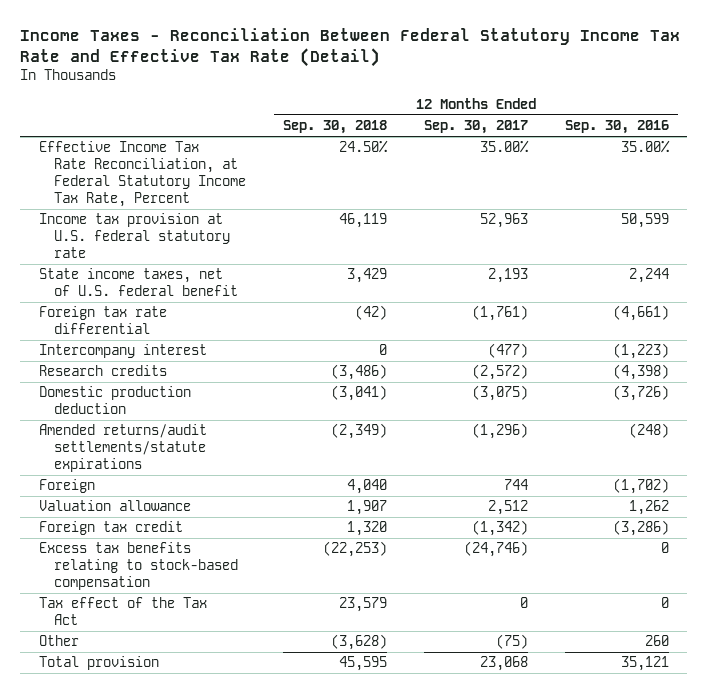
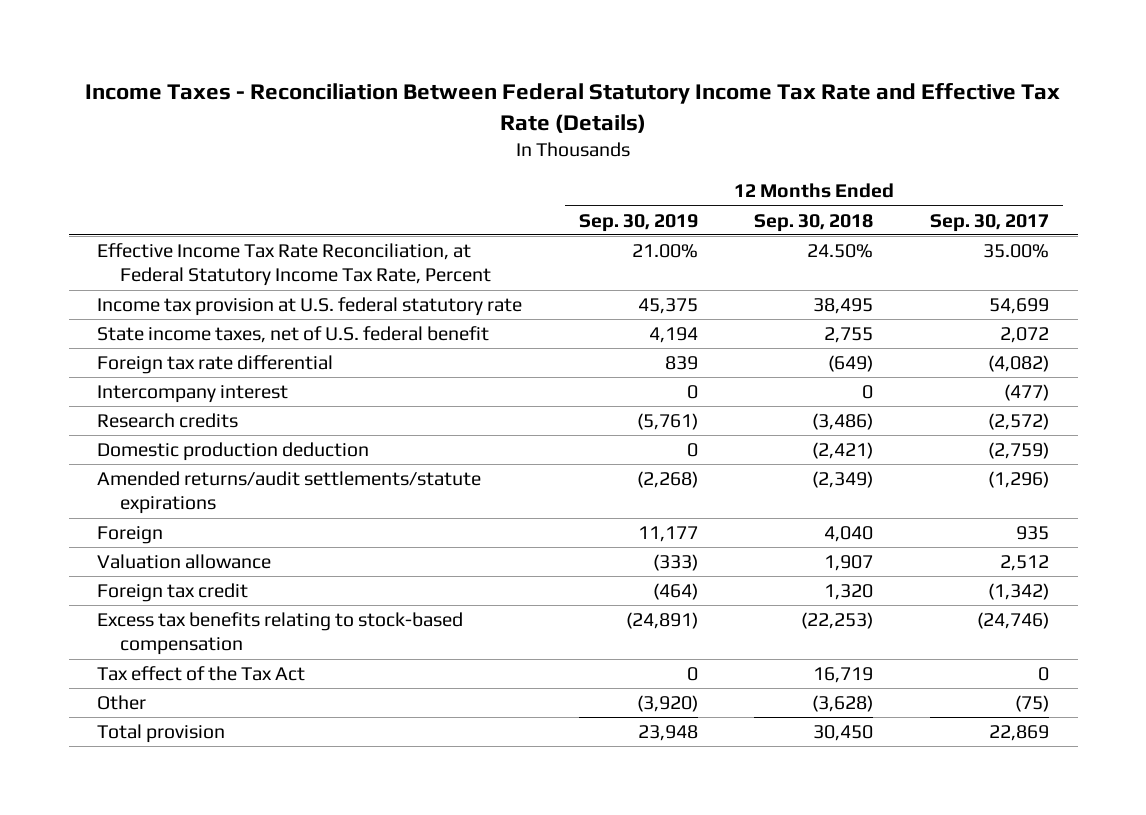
- Income Taxes - Reconciliation Between Federal Statutory Income Tax Rate and Effective Tax Rate (Detail)
+ Income Taxes - Reconciliation Between Federal Statutory Income Tax Rate and Effective Tax Rate (Details)
- | 12 Months Ended Sep. 30, 2018 | 12 Months Ended Sep. 30, 2017 | 12 Months Ended Sep. 30, 2016
+ | 12 Months Ended Sep. 30, 2019 | 12 Months Ended Sep. 30, 2018 | 12 Months Ended Sep. 30, 2017
- Income tax provision at U.S. federal statutory rate | 46,119 | 52,963 | 50,599
- State income taxes, net of U.S. federal benefit | 3,429 | 2,193 | 2,244
- Foreign tax rate differential | (42) | (1,761) | (4,661)
+ Income tax provision at U.S. federal statutory rate | 45,375 | 38,495 | 54,699
+ State income taxes, net of U.S. federal benefit | 4,194 | 2,755 | 2,072
+ Foreign tax rate differential | 839 | (649) | (4,082)
- Domestic production deduction | (3,041) | (3,075) | (3,726)
+ Domestic production deduction | 0 | (2,421) | (2,759)
- Foreign | 4,040 | 744 | (1,702)
+ Foreign | 11,177 | 4,040 | 935
- Tax effect of the Tax Act | 23,579 | 0 | 0
+ Tax effect of the Tax Act | 0 | 16,719 | 0
- Total provision | 45,595 | 23,068 | 35,121
+ Total provision | 23,948 | 30,450 | 22,869

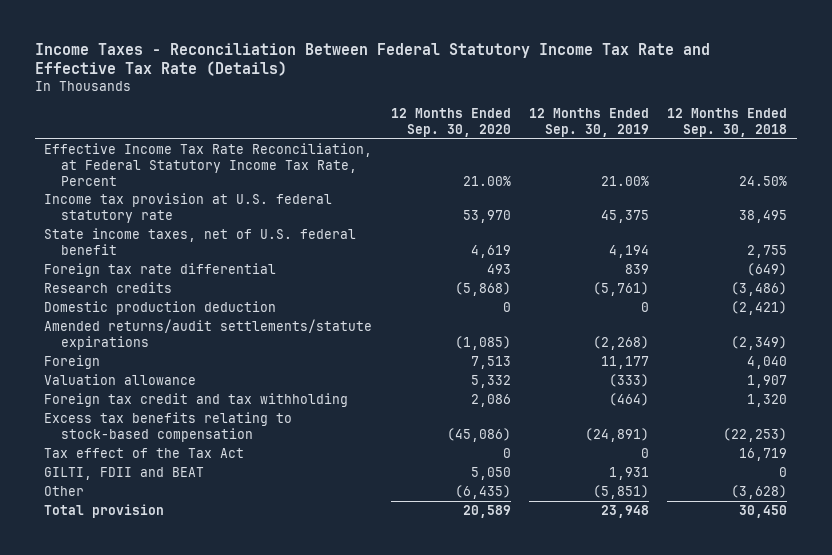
- | 12 Months Ended Sep. 30, 2019 | 12 Months Ended Sep. 30, 2018 | 12 Months Ended Sep. 30, 2017
+ | 12 Months Ended Sep. 30, 2020 | 12 Months Ended Sep. 30, 2019 | 12 Months Ended Sep. 30, 2018
- Intercompany interest | 0 | 0 | (477)
- Foreign tax credit | (464) | 1,320 | (1,342)
+ Foreign tax credit and tax withholding | 2,086 | (464) | 1,320
- Other | (3,920) | (3,628) | (75)
+ GILTI, FDII and BEAT | 5,050 | 1,931 | 0
+ Other | (6,435) | (5,851) | (3,628)

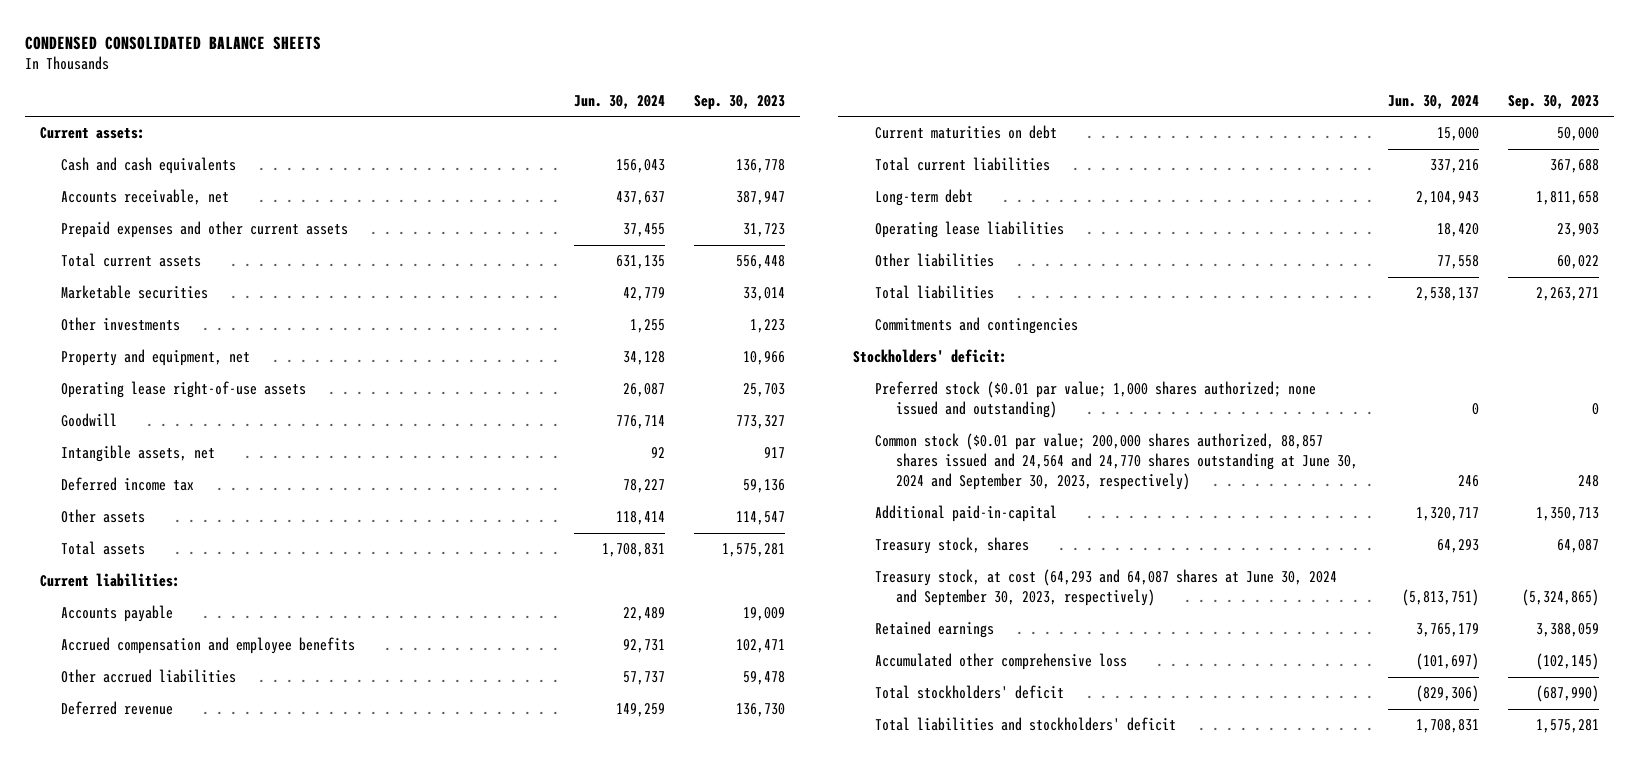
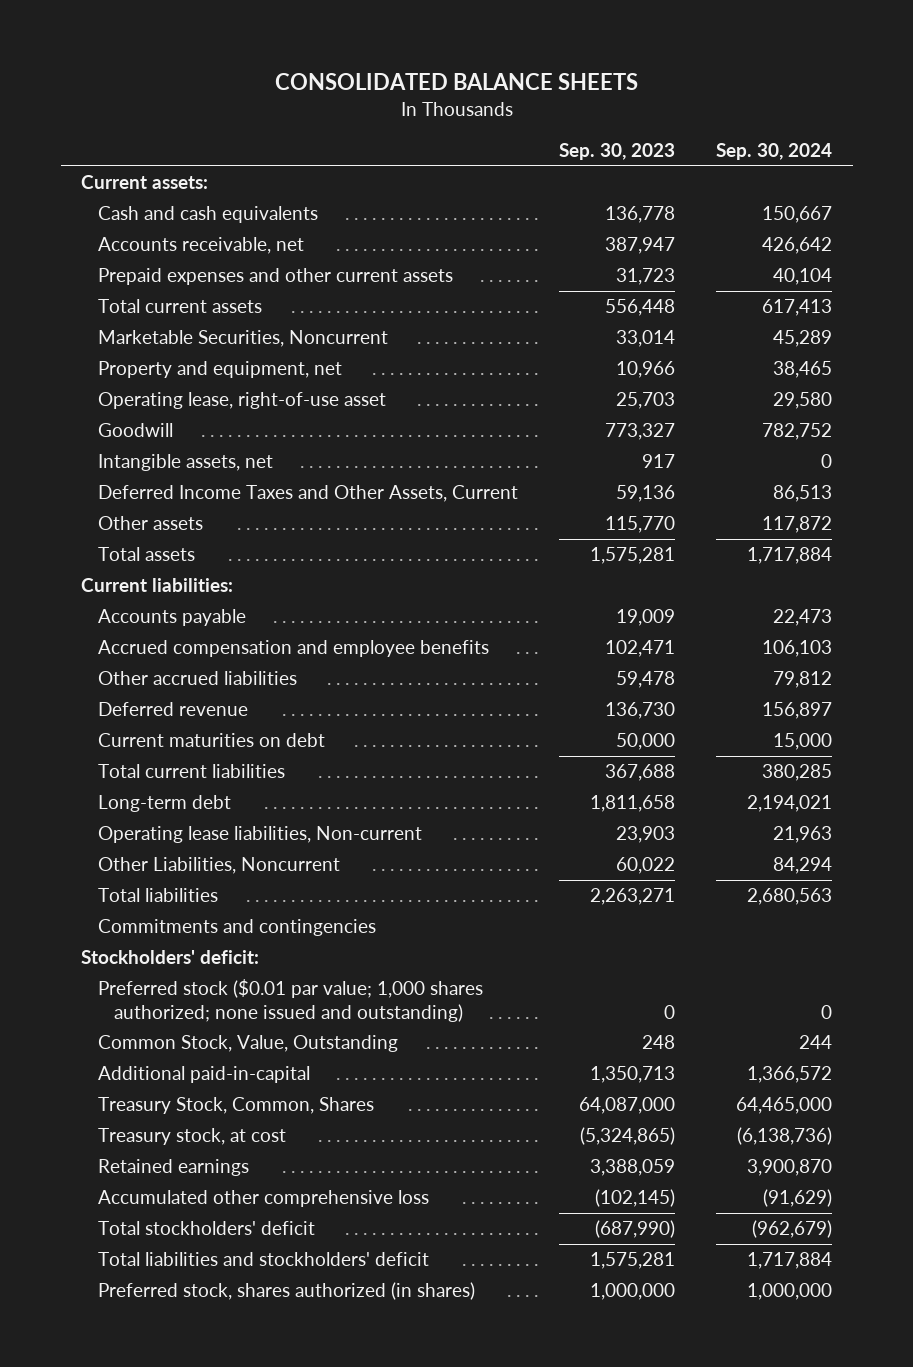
- CONDENSED CONSOLIDATED BALANCE SHEETS
+ CONSOLIDATED BALANCE SHEETS
- | Jun. 30, 2024 | Sep. 30, 2023
+ | Sep. 30, 2023 | Sep. 30, 2024
- Marketable securities | 42,779 | 33,014
- Other investments | 1,255 | 1,223
+ Marketable Securities, Noncurrent | 33,014 | 45,289
- Operating lease right-of-use assets | 26,087 | 25,703
+ Operating lease, right-of-use asset | 25,703 | 29,580
- Deferred income tax | 78,227 | 59,136
- Other assets | 118,414 | 114,547
+ Deferred Income Taxes and Other Assets, Current | 59,136 | 86,513
+ Other assets | 115,770 | 117,872
- Operating lease liabilities | 18,420 | 23,903
- Other liabilities | 77,558 | 60,022
+ Operating lease liabilities, Non-current | 23,903 | 21,963
+ Other Liabilities, Noncurrent | 60,022 | 84,294
- Common stock ($0.01 par value; 200,000 shares authorized, 88,857 shares issued and 24,564 and 24,770 shares outstanding at June 30, 2024 and September 30, 2023, respectively) | 246 | 248
+ Common Stock, Value, Outstanding | 248 | 244
- Treasury stock, shares | 64,293 | 64,087
- Treasury stock, at cost (64,293 and 64,087 shares at June 30, 2024 and September 30, 2023, respectively) | (5,813,751) | (5,324,865)
+ Treasury Stock, Common, Shares | 64,087,000 | 64,465,000
+ Treasury stock, at cost | (5,324,865) | (6,138,736)
+ Preferred stock, shares authorized (in shares) | 1,000,000 | 1,000,000

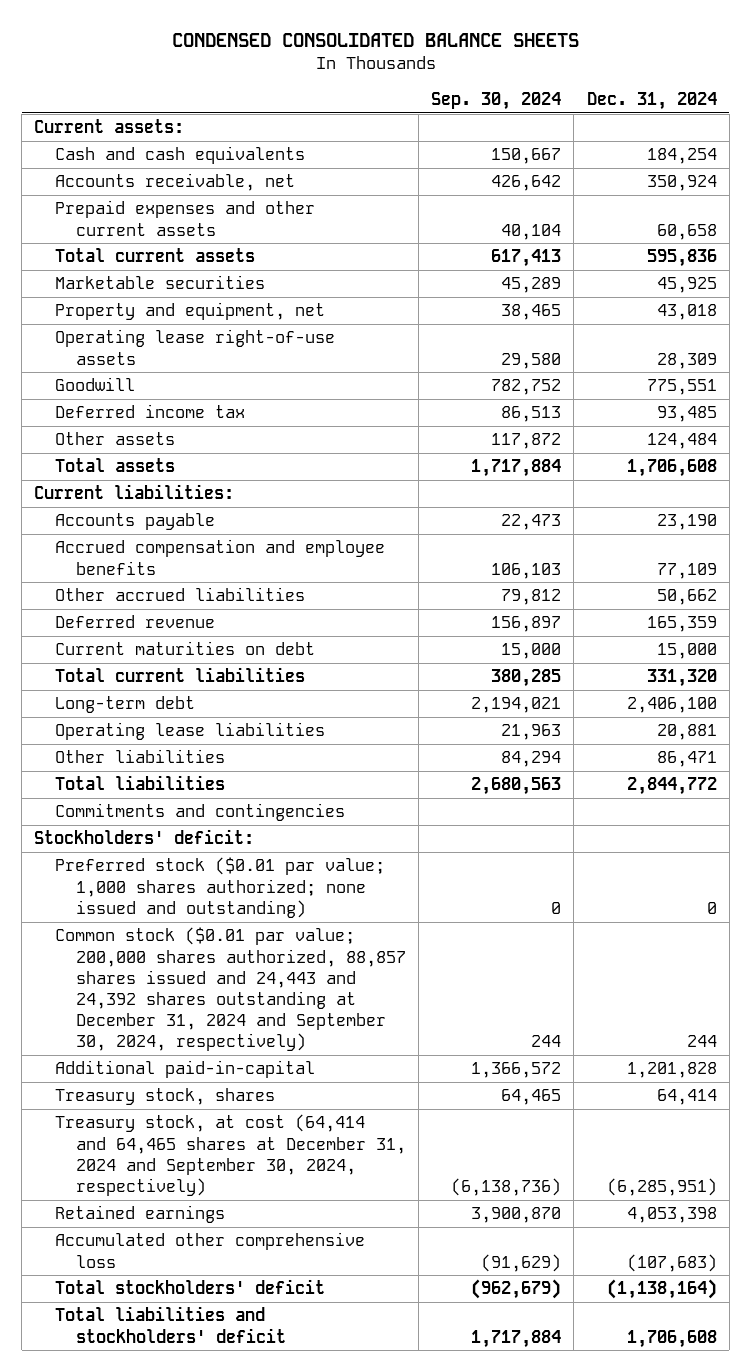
- CONSOLIDATED BALANCE SHEETS
+ CONDENSED CONSOLIDATED BALANCE SHEETS
- | Sep. 30, 2023 | Sep. 30, 2024
+ | Sep. 30, 2024 | Dec. 31, 2024
- Marketable Securities, Noncurrent | 33,014 | 45,289
+ Marketable securities | 45,289 | 45,925
- Operating lease, right-of-use asset | 25,703 | 29,580
+ Operating lease right-of-use assets | 29,580 | 28,309
- Intangible assets, net | 917 | 0
- Deferred Income Taxes and Other Assets, Current | 59,136 | 86,513
+ Deferred income tax | 86,513 | 93,485
- Operating lease liabilities, Non-current | 23,903 | 21,963
- Other Liabilities, Noncurrent | 60,022 | 84,294
+ Operating lease liabilities | 21,963 | 20,881
+ Other liabilities | 84,294 | 86,471
- Common Stock, Value, Outstanding | 248 | 244
+ Common stock ($0.01 par value; 200,000 shares authorized, 88,857 shares issued and 24,443 and 24,392 shares outstanding at December 31, 2024 and September 30, 2024, respectively) | 244 | 244
- Treasury Stock, Common, Shares | 64,087,000 | 64,465,000
- Treasury stock, at cost | (5,324,865) | (6,138,736)
+ Treasury stock, shares | 64,465 | 64,414
+ Treasury stock, at cost (64,414 and 64,465 shares at December 31, 2024 and September 30, 2024, respectively) | (6,138,736) | (6,285,951)
- Preferred stock, shares authorized (in shares) | 1,000,000 | 1,000,000

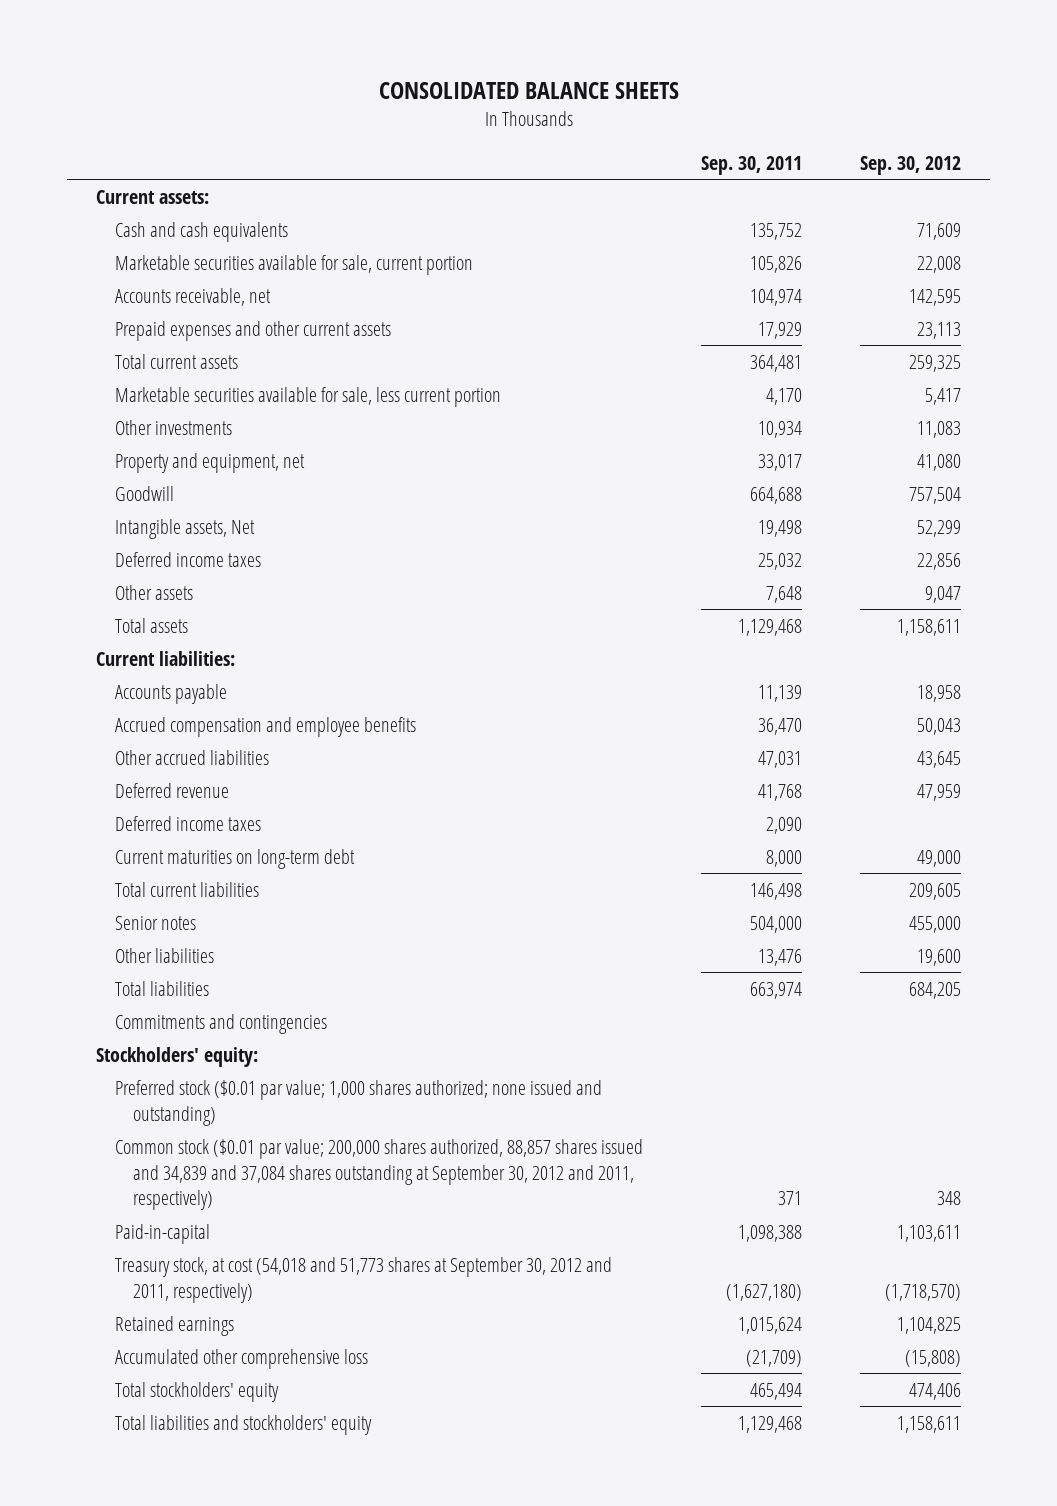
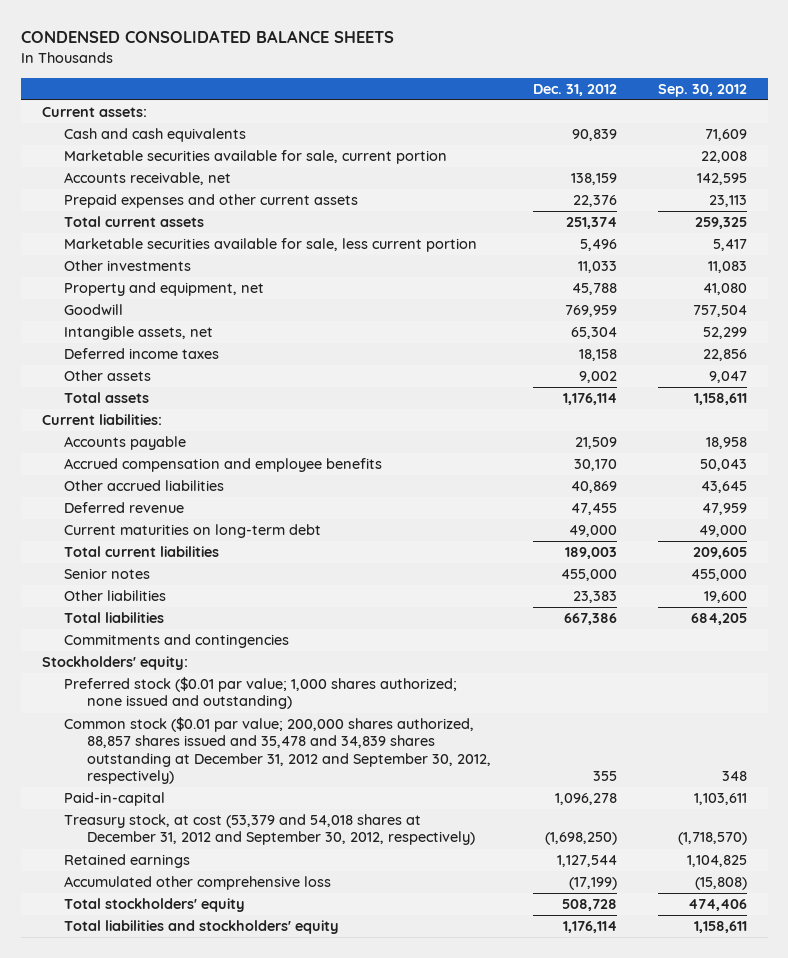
- CONSOLIDATED BALANCE SHEETS
+ CONDENSED CONSOLIDATED BALANCE SHEETS
- | Sep. 30, 2011 | Sep. 30, 2012
+ | Dec. 31, 2012 | Sep. 30, 2012
- Intangible assets, Net | 19,498 | 52,299
+ Intangible assets, net | 65,304 | 52,299
- Deferred income taxes | 2,090 |
- Common stock ($0.01 par value; 200,000 shares authorized, 88,857 shares issued and 34,839 and 37,084 shares outstanding at September 30, 2012 and 2011, respectively) | 371 | 348
+ Common stock ($0.01 par value; 200,000 shares authorized, 88,857 shares issued and 35,478 and 34,839 shares outstanding at December 31, 2012 and September 30, 2012, respectively) | 355 | 348
- Treasury stock, at cost (54,018 and 51,773 shares at September 30, 2012 and 2011, respectively) | (1,627,180) | (1,718,570)
+ Treasury stock, at cost (53,379 and 54,018 shares at December 31, 2012 and September 30, 2012, respectively) | (1,698,250) | (1,718,570)

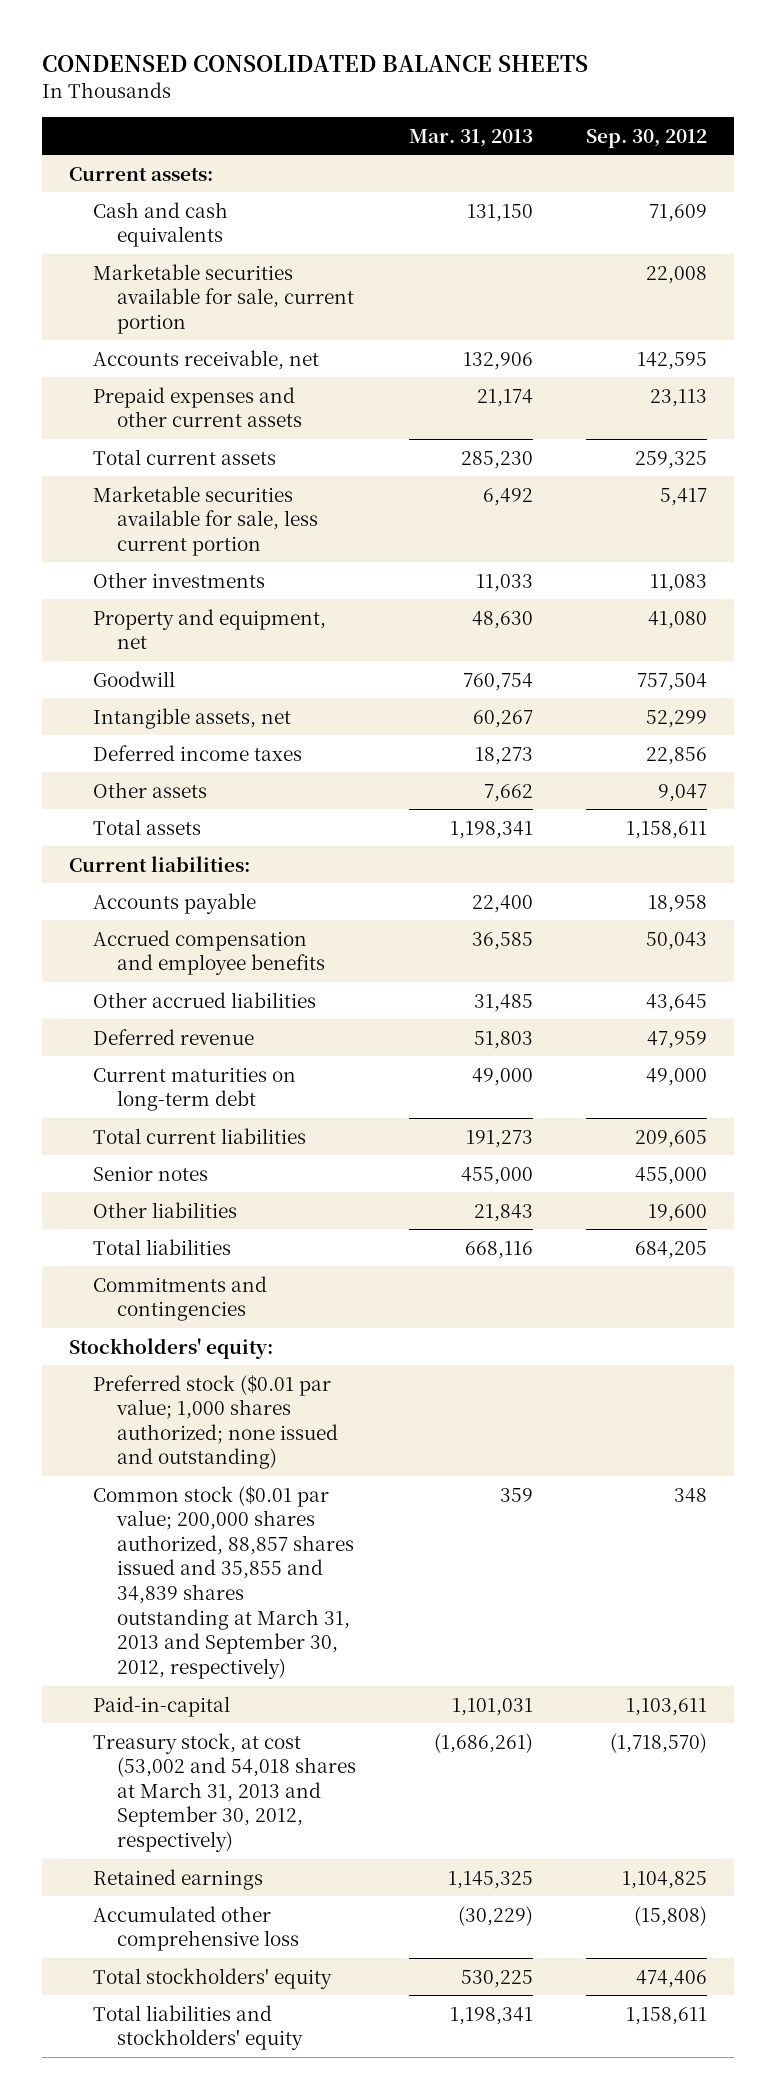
- | Dec. 31, 2012 | Sep. 30, 2012
+ | Mar. 31, 2013 | Sep. 30, 2012
- Common stock ($0.01 par value; 200,000 shares authorized, 88,857 shares issued and 35,478 and 34,839 shares outstanding at December 31, 2012 and September 30, 2012, respectively) | 355 | 348
+ Common stock ($0.01 par value; 200,000 shares authorized, 88,857 shares issued and 35,855 and 34,839 shares outstanding at March 31, 2013 and September 30, 2012, respectively) | 359 | 348
- Treasury stock, at cost (53,379 and 54,018 shares at December 31, 2012 and September 30, 2012, respectively) | (1,698,250) | (1,718,570)
+ Treasury stock, at cost (53,002 and 54,018 shares at March 31, 2013 and September 30, 2012, respectively) | (1,686,261) | (1,718,570)

